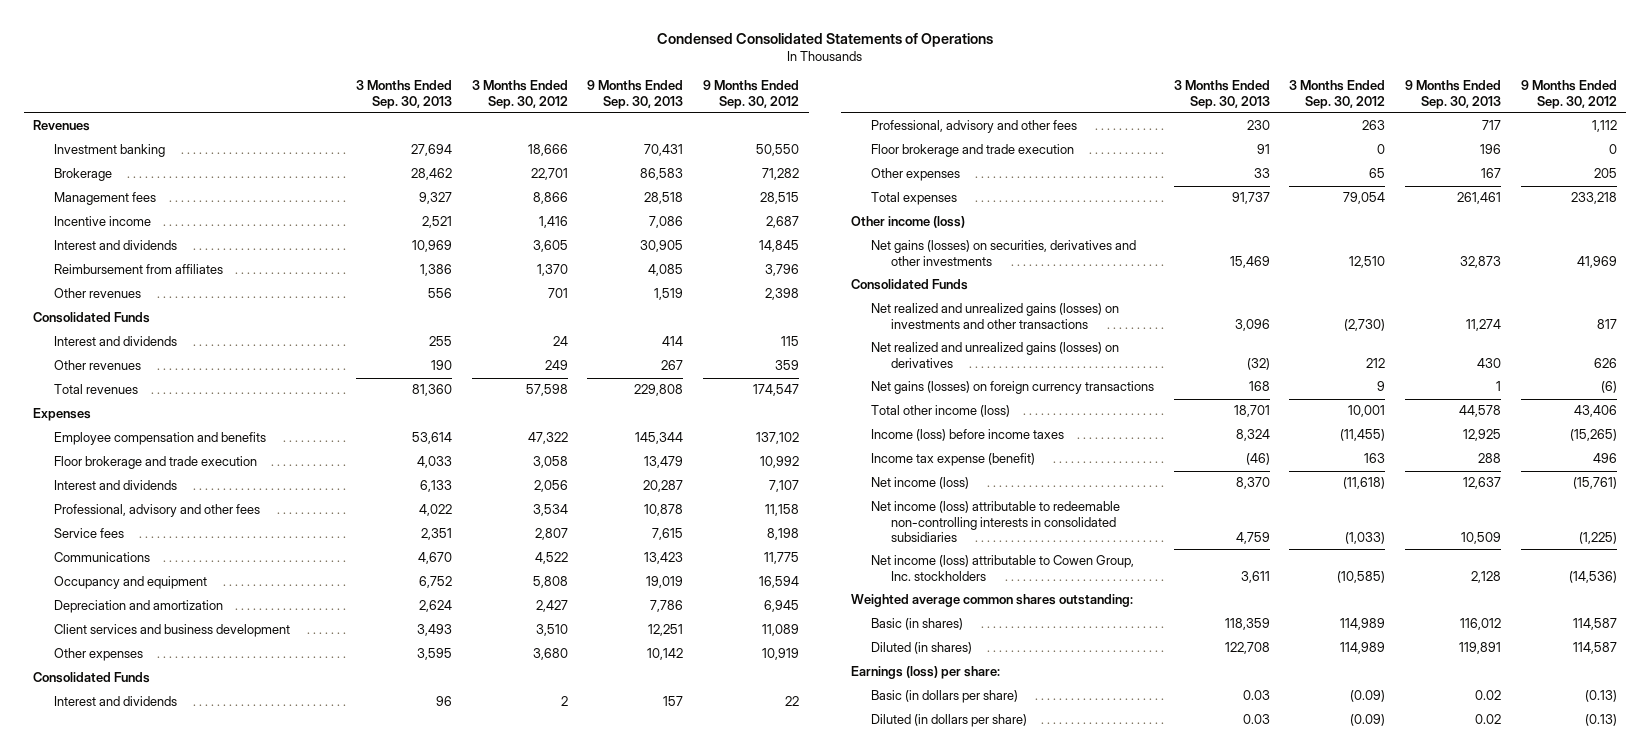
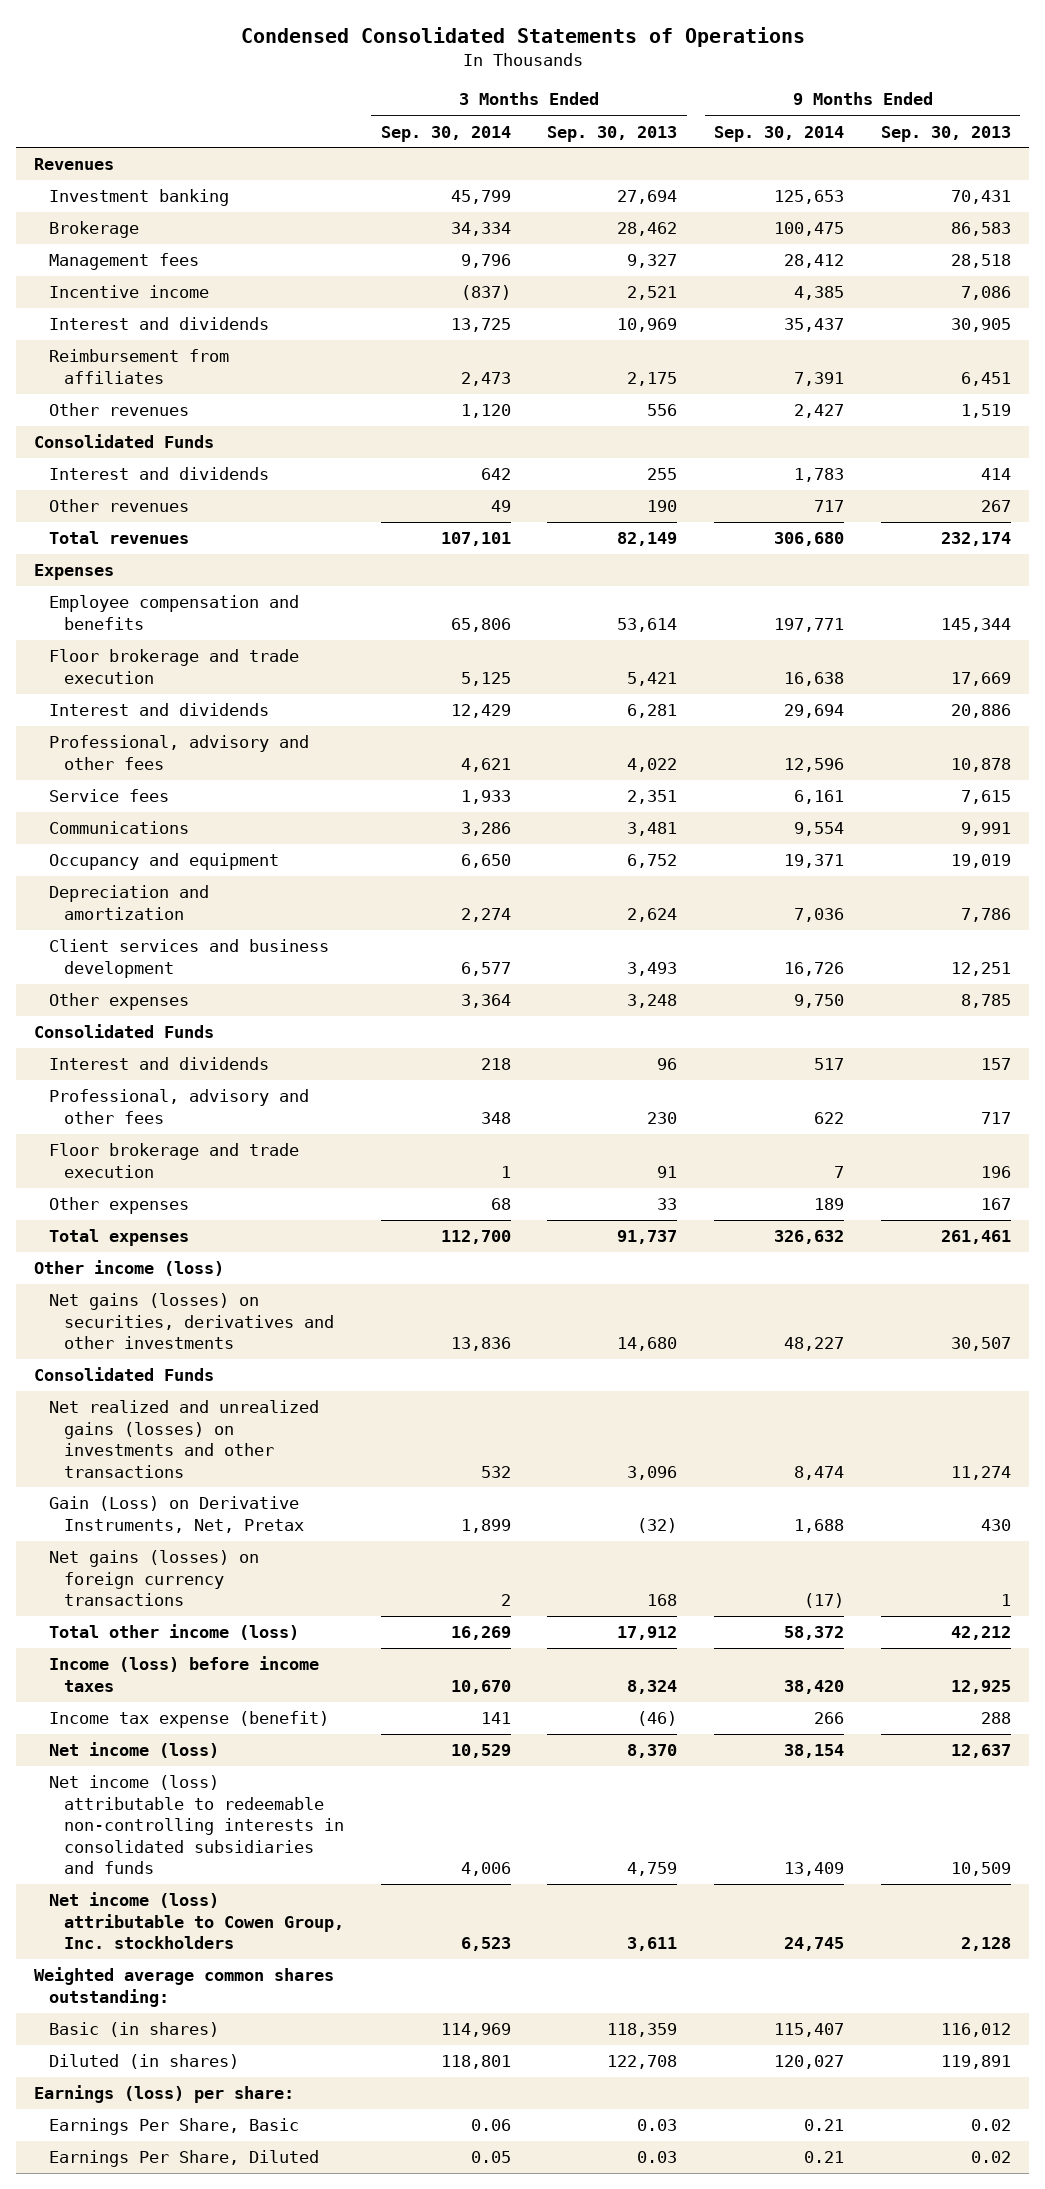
- | 3 Months Ended Sep. 30, 2013 | 3 Months Ended Sep. 30, 2012 | 9 Months Ended Sep. 30, 2013 | 9 Months Ended Sep. 30, 2012
+ | 3 Months Ended Sep. 30, 2014 | 3 Months Ended Sep. 30, 2013 | 9 Months Ended Sep. 30, 2014 | 9 Months Ended Sep. 30, 2013
- Reimbursement from affiliates | 1,386 | 1,370 | 4,085 | 3,796
+ Reimbursement from affiliates | 2,473 | 2,175 | 7,391 | 6,451
- Total revenues | 81,360 | 57,598 | 229,808 | 174,547
+ Total revenues | 107,101 | 82,149 | 306,680 | 232,174
- Floor brokerage and trade execution | 4,033 | 3,058 | 13,479 | 10,992
- Interest and dividends | 6,133 | 2,056 | 20,287 | 7,107
+ Floor brokerage and trade execution | 5,125 | 5,421 | 16,638 | 17,669
+ Interest and dividends | 12,429 | 6,281 | 29,694 | 20,886
- Communications | 4,670 | 4,522 | 13,423 | 11,775
+ Communications | 3,286 | 3,481 | 9,554 | 9,991
- Other expenses | 3,595 | 3,680 | 10,142 | 10,919
+ Other expenses | 3,364 | 3,248 | 9,750 | 8,785
- Net gains (losses) on securities, derivatives and other investments | 15,469 | 12,510 | 32,873 | 41,969
+ Net gains (losses) on securities, derivatives and other investments | 13,836 | 14,680 | 48,227 | 30,507
- Net realized and unrealized gains (losses) on derivatives | (32) | 212 | 430 | 626
+ Gain (Loss) on Derivative Instruments, Net, Pretax | 1,899 | (32) | 1,688 | 430
- Total other income (loss) | 18,701 | 10,001 | 44,578 | 43,406
+ Total other income (loss) | 16,269 | 17,912 | 58,372 | 42,212
- Net income (loss) attributable to redeemable non-controlling interests in consolidated subsidiaries | 4,759 | (1,033) | 10,509 | (1,225)
+ Net income (loss) attributable to redeemable non-controlling interests in consolidated subsidiaries and funds | 4,006 | 4,759 | 13,409 | 10,509
- Basic (in dollars per share) | 0.03 | (0.09) | 0.02 | (0.13)
- Diluted (in dollars per share) | 0.03 | (0.09) | 0.02 | (0.13)
+ Earnings Per Share, Basic | 0.06 | 0.03 | 0.21 | 0.02
+ Earnings Per Share, Diluted | 0.05 | 0.03 | 0.21 | 0.02

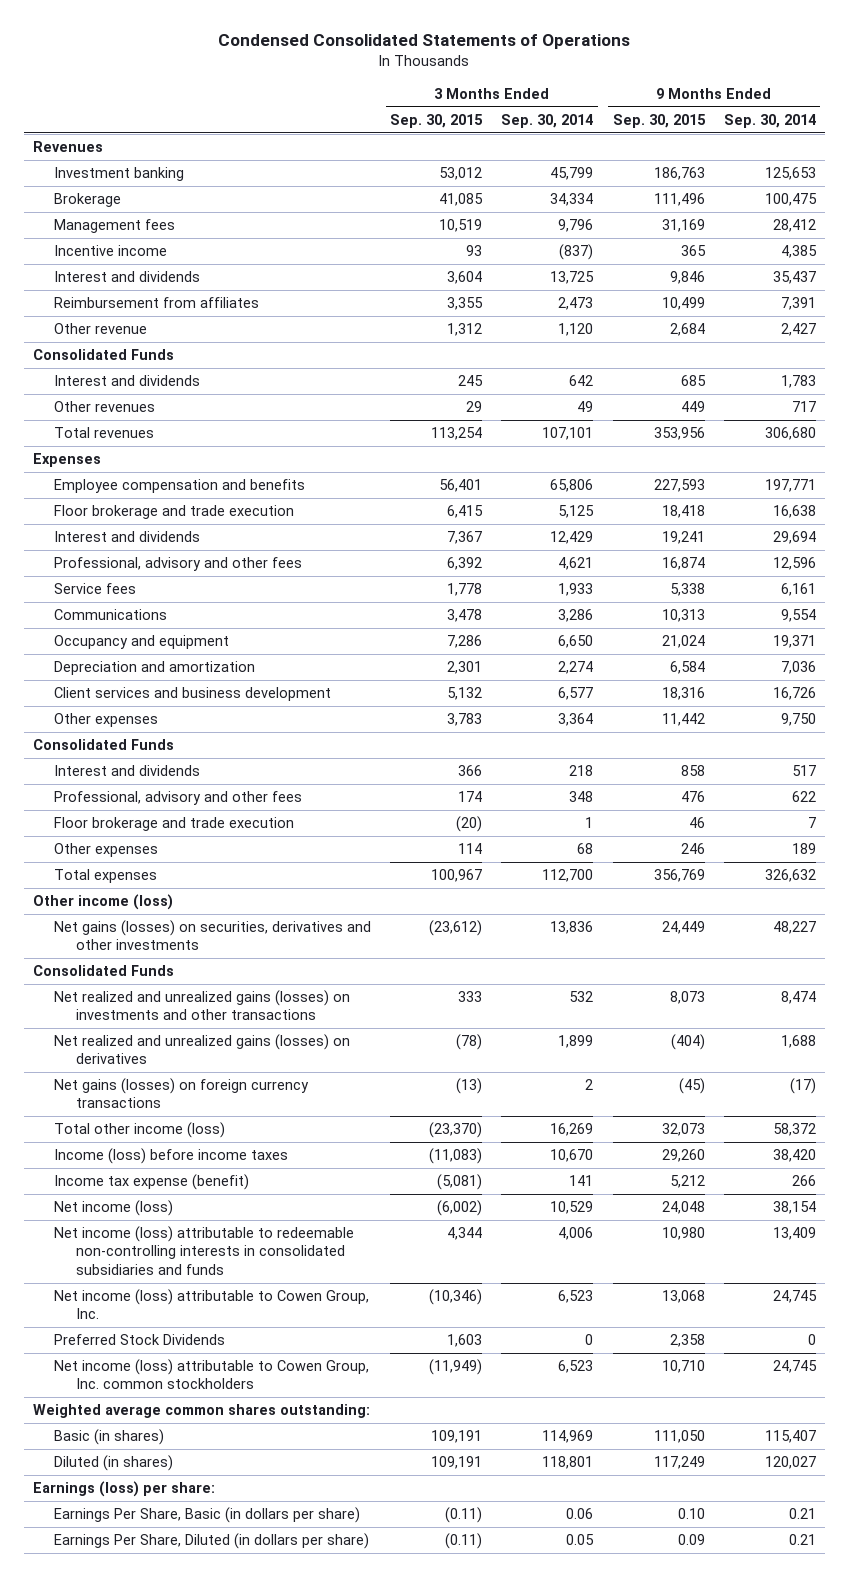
- | 3 Months Ended Sep. 30, 2014 | 3 Months Ended Sep. 30, 2013 | 9 Months Ended Sep. 30, 2014 | 9 Months Ended Sep. 30, 2013
+ | 3 Months Ended Sep. 30, 2015 | 3 Months Ended Sep. 30, 2014 | 9 Months Ended Sep. 30, 2015 | 9 Months Ended Sep. 30, 2014
- Other revenues | 1,120 | 556 | 2,427 | 1,519
+ Other revenue | 1,312 | 1,120 | 2,684 | 2,427
- Gain (Loss) on Derivative Instruments, Net, Pretax | 1,899 | (32) | 1,688 | 430
+ Net realized and unrealized gains (losses) on derivatives | (78) | 1,899 | (404) | 1,688
- Net income (loss) attributable to Cowen Group, Inc. stockholders | 6,523 | 3,611 | 24,745 | 2,128
+ Net income (loss) attributable to Cowen Group, Inc. | (10,346) | 6,523 | 13,068 | 24,745
+ Preferred Stock Dividends | 1,603 | 0 | 2,358 | 0
+ Net income (loss) attributable to Cowen Group, Inc. common stockholders | (11,949) | 6,523 | 10,710 | 24,745
- Earnings Per Share, Basic | 0.06 | 0.03 | 0.21 | 0.02
- Earnings Per Share, Diluted | 0.05 | 0.03 | 0.21 | 0.02
+ Earnings Per Share, Basic (in dollars per share) | (0.11) | 0.06 | 0.10 | 0.21
+ Earnings Per Share, Diluted (in dollars per share) | (0.11) | 0.05 | 0.09 | 0.21

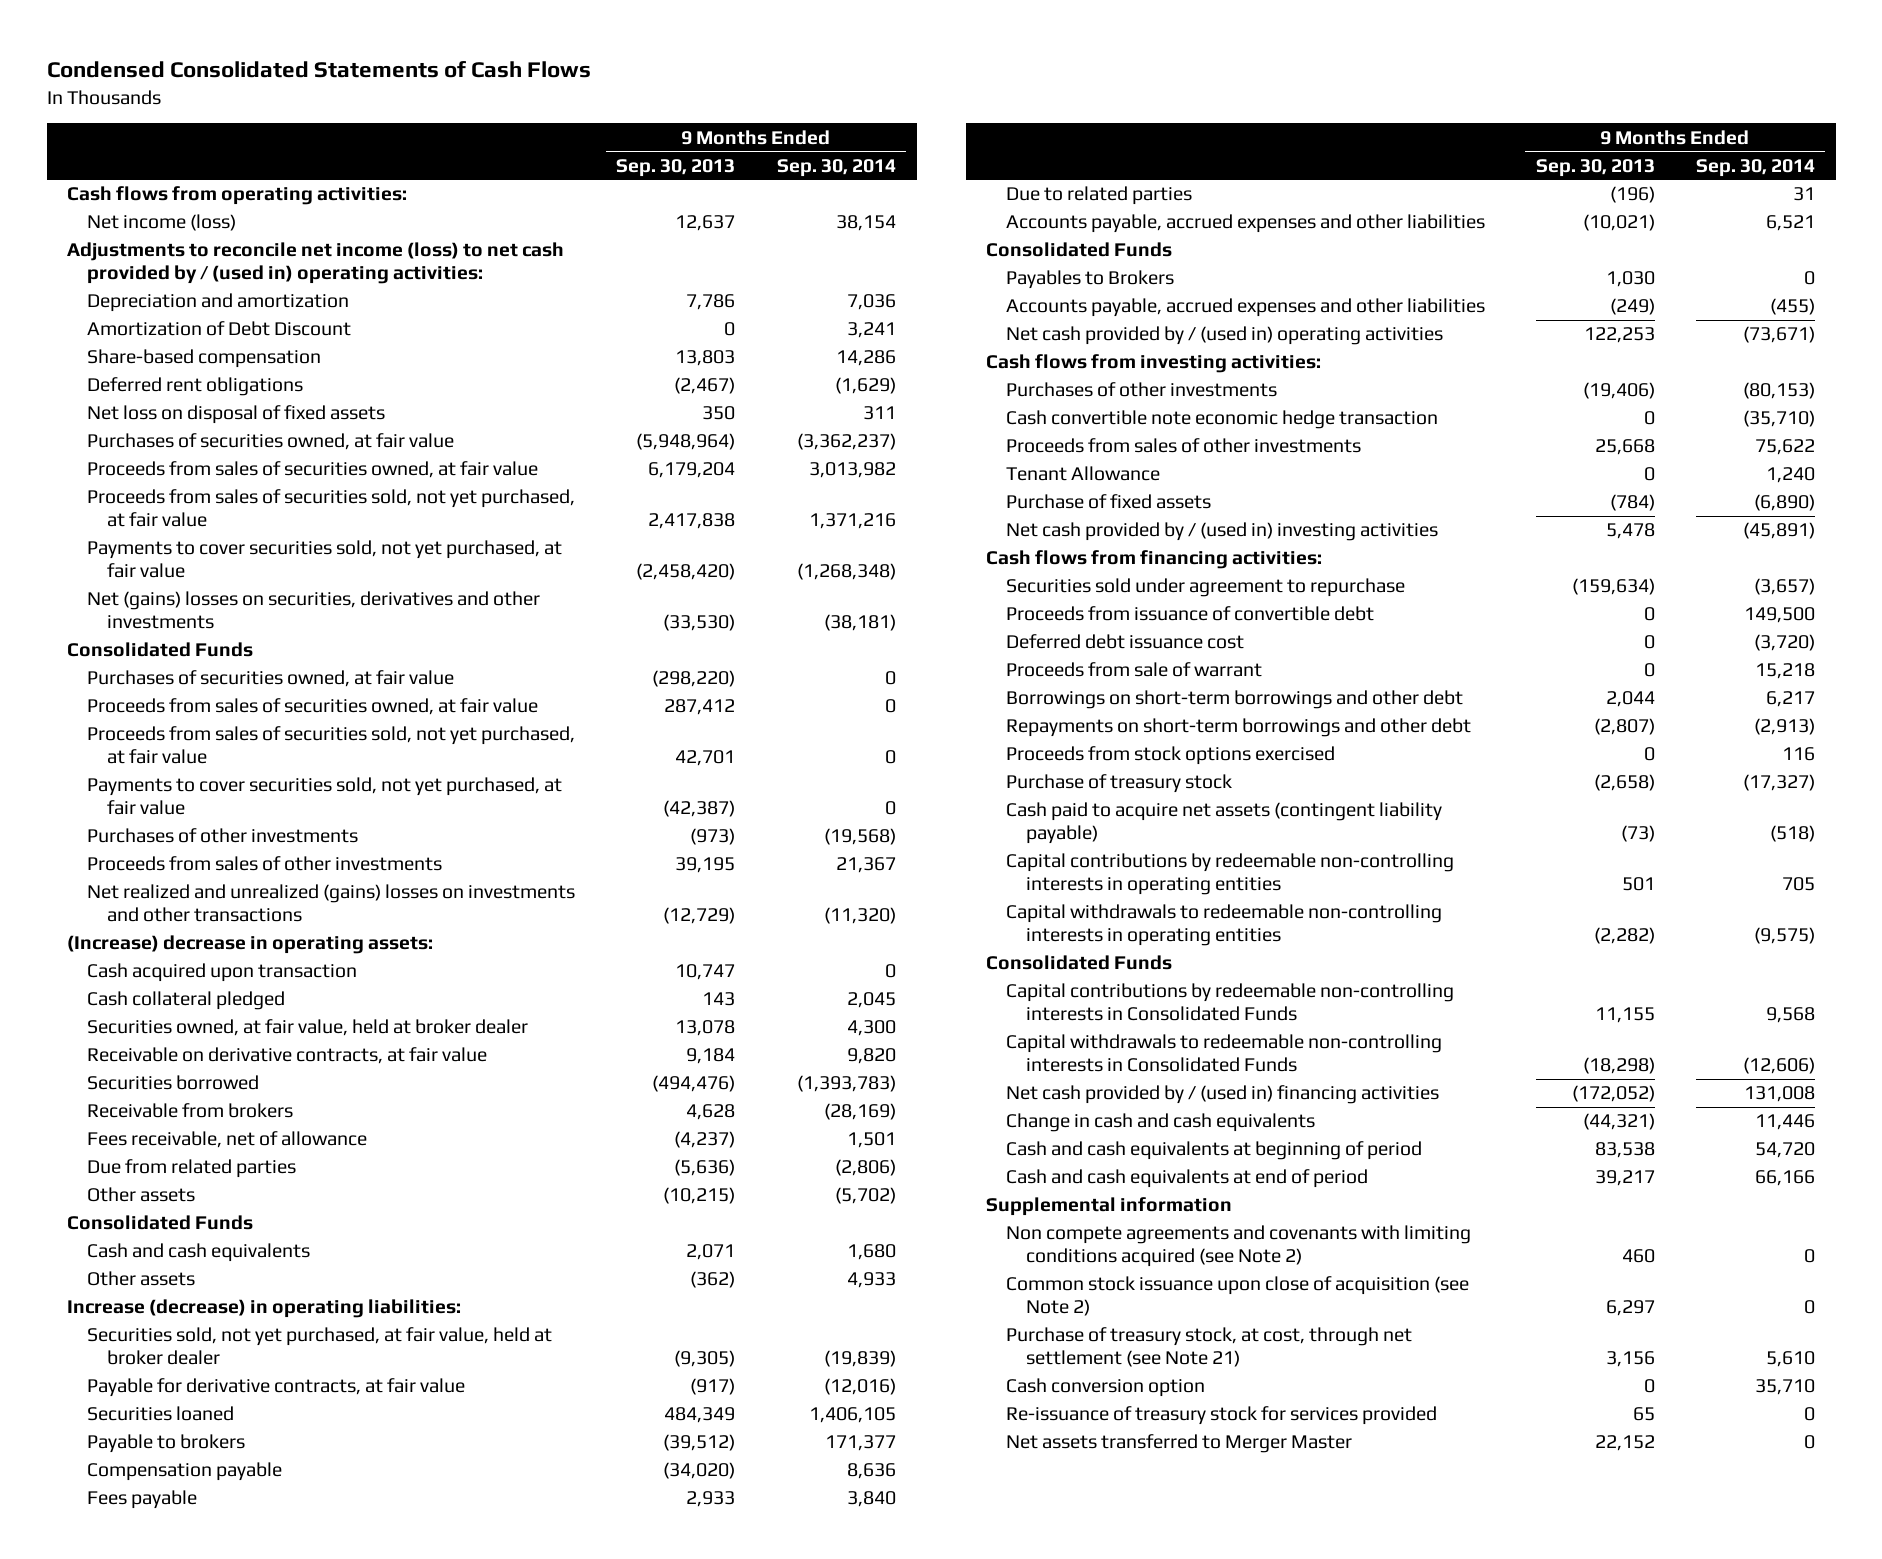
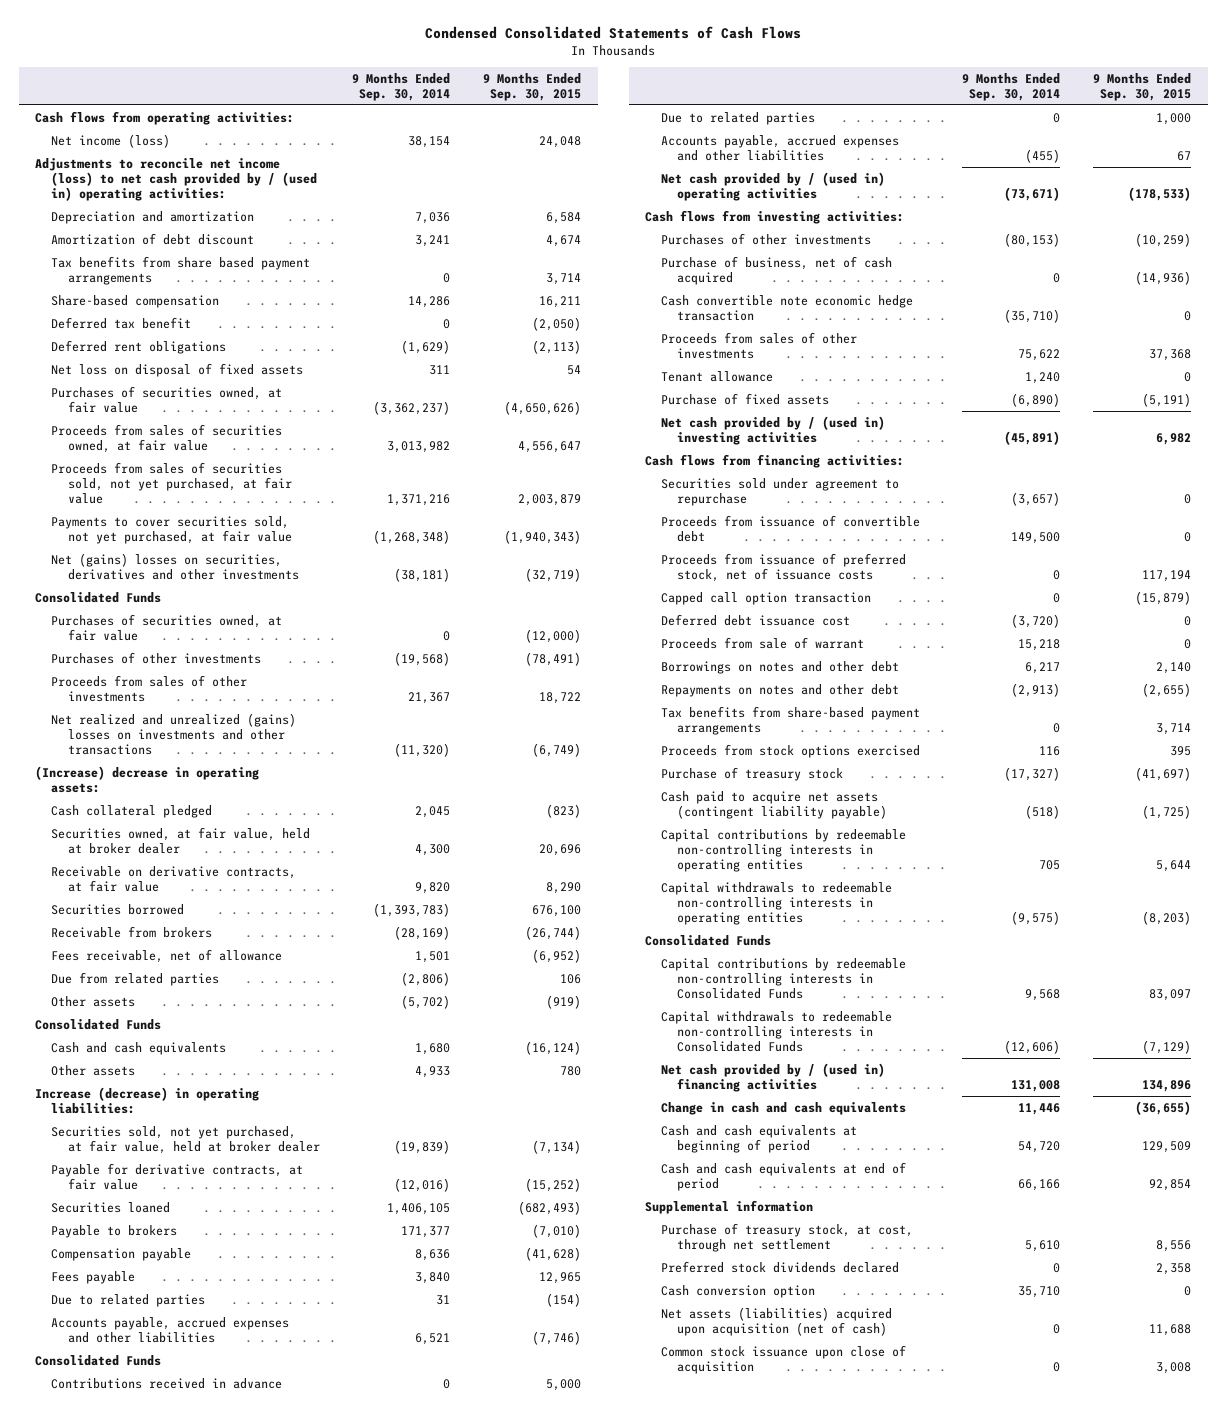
- | 9 Months Ended Sep. 30, 2013 | 9 Months Ended Sep. 30, 2014
+ | 9 Months Ended Sep. 30, 2014 | 9 Months Ended Sep. 30, 2015
- Amortization of Debt Discount | 0 | 3,241
+ Amortization of debt discount | 3,241 | 4,674
+ Tax benefits from share based payment arrangements | 0 | 3,714
+ Deferred tax benefit | 0 | (2,050)
- Proceeds from sales of securities owned, at fair value | 287,412 | 0
- Proceeds from sales of securities sold, not yet purchased, at fair value | 42,701 | 0
- Payments to cover securities sold, not yet purchased, at fair value | (42,387) | 0
- Cash acquired upon transaction | 10,747 | 0
- Payables to Brokers | 1,030 | 0
+ Contributions received in advance | 0 | 5,000
+ Due to related parties | 0 | 1,000
+ Purchase of business, net of cash acquired | 0 | (14,936)
- Tenant Allowance | 0 | 1,240
+ Tenant allowance | 1,240 | 0
+ Proceeds from issuance of preferred stock, net of issuance costs | 0 | 117,194
+ Capped call option transaction | 0 | (15,879)
- Borrowings on short-term borrowings and other debt | 2,044 | 6,217
- Repayments on short-term borrowings and other debt | (2,807) | (2,913)
+ Borrowings on notes and other debt | 6,217 | 2,140
+ Repayments on notes and other debt | (2,913) | (2,655)
+ Tax benefits from share-based payment arrangements | 0 | 3,714
- Non compete agreements and covenants with limiting conditions acquired (see Note 2) | 460 | 0
- Common stock issuance upon close of acquisition (see Note 2) | 6,297 | 0
- Purchase of treasury stock, at cost, through net settlement (see Note 21) | 3,156 | 5,610
+ Purchase of treasury stock, at cost, through net settlement | 5,610 | 8,556
+ Preferred stock dividends declared | 0 | 2,358
- Re-issuance of treasury stock for services provided | 65 | 0
- Net assets transferred to Merger Master | 22,152 | 0
+ Net assets (liabilities) acquired upon acquisition (net of cash) | 0 | 11,688
+ Common stock issuance upon close of acquisition | 0 | 3,008

